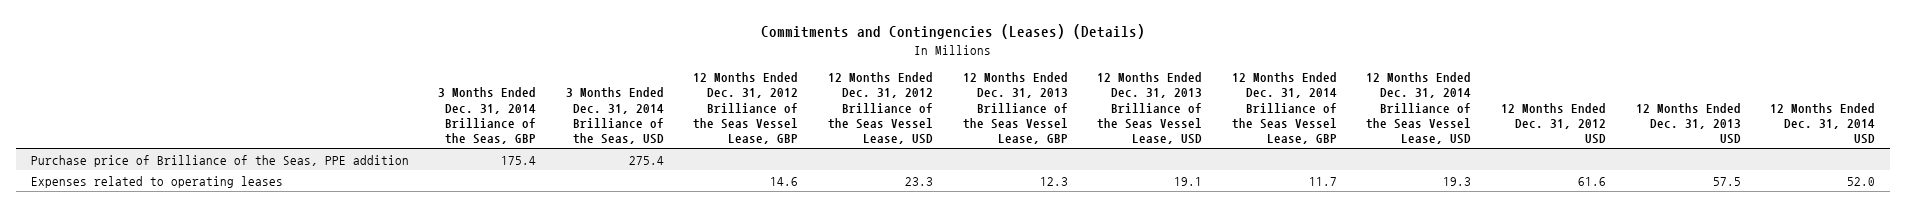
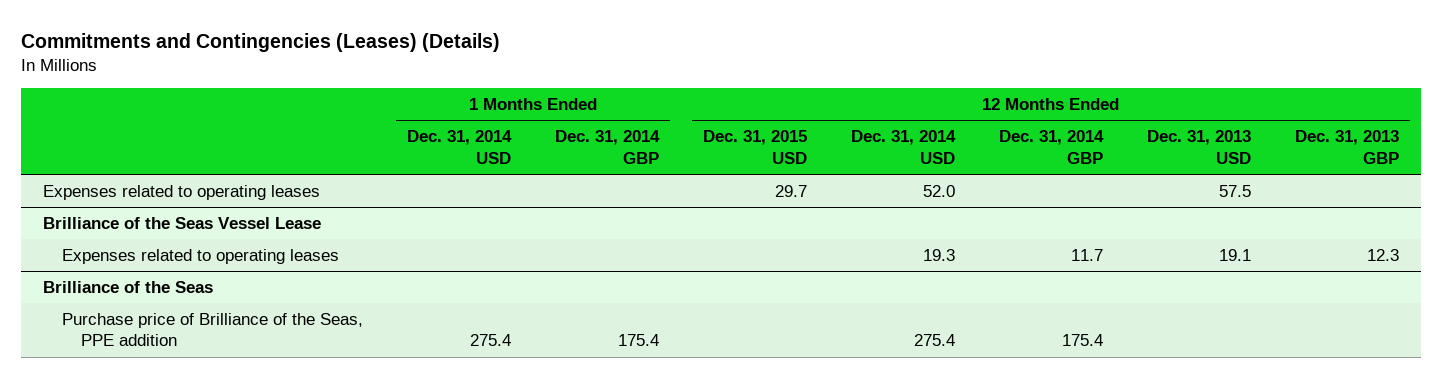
- | 3 Months Ended Dec. 31, 2014 Brilliance of the Seas, GBP | 3 Months Ended Dec. 31, 2014 Brilliance of the Seas, USD | 12 Months Ended Dec. 31, 2012 Brilliance of the Seas Vessel Lease, GBP | 12 Months Ended Dec. 31, 2012 Brilliance of the Seas Vessel Lease, USD | 12 Months Ended Dec. 31, 2013 Brilliance of the Seas Vessel Lease, GBP | 12 Months Ended Dec. 31, 2013 Brilliance of the Seas Vessel Lease, USD | 12 Months Ended Dec. 31, 2014 Brilliance of the Seas Vessel Lease, GBP | 12 Months Ended Dec. 31, 2014 Brilliance of the Seas Vessel Lease, USD | 12 Months Ended Dec. 31, 2012 USD | 12 Months Ended Dec. 31, 2013 USD | 12 Months Ended Dec. 31, 2014 USD
+ | 1 Months Ended Dec. 31, 2014 USD | 1 Months Ended Dec. 31, 2014 GBP | 12 Months Ended Dec. 31, 2015 USD | 12 Months Ended Dec. 31, 2014 USD | 12 Months Ended Dec. 31, 2014 GBP | 12 Months Ended Dec. 31, 2013 USD | 12 Months Ended Dec. 31, 2013 GBP
- Purchase price of Brilliance of the Seas, PPE addition | 175.4 | 275.4 | | | | | | | | |
+ Brilliance of the Seas Vessel Lease
+ Expenses related to operating leases | | | | 19.3 | 11.7 | 19.1 | 12.3
+ Brilliance of the Seas
+ Purchase price of Brilliance of the Seas, PPE addition | 275.4 | 175.4 | | 275.4 | 175.4 | |

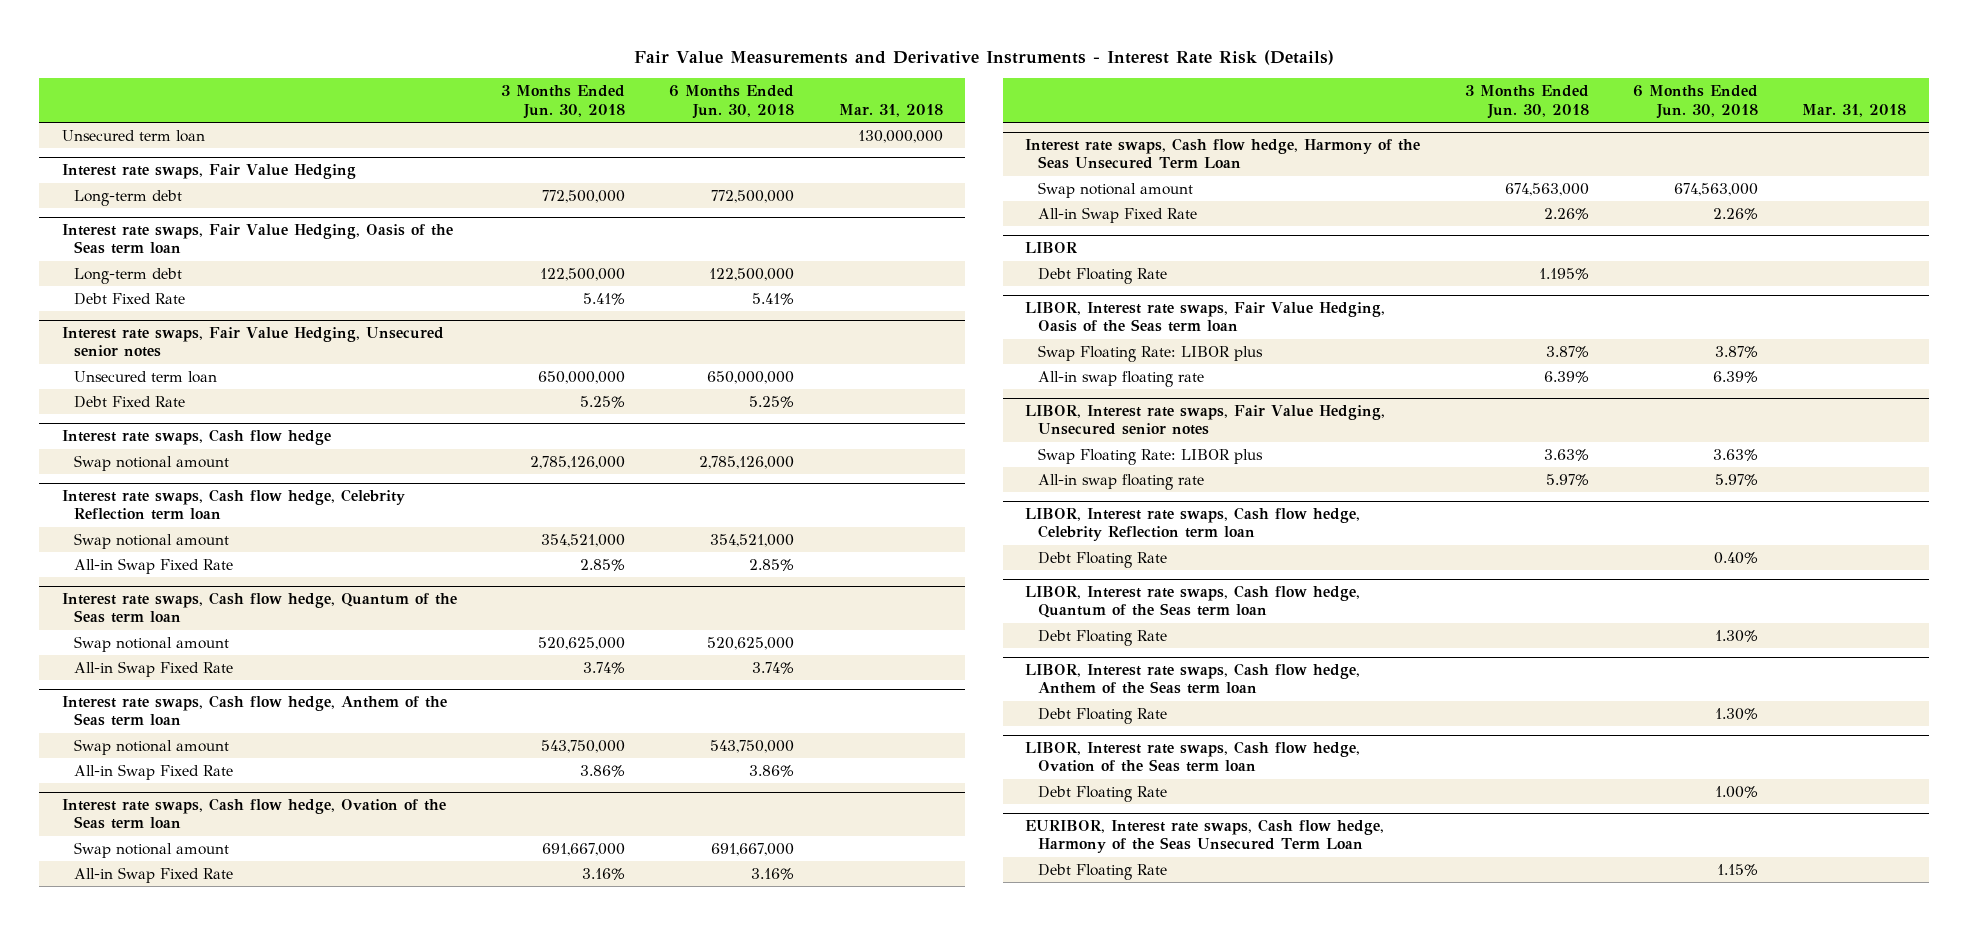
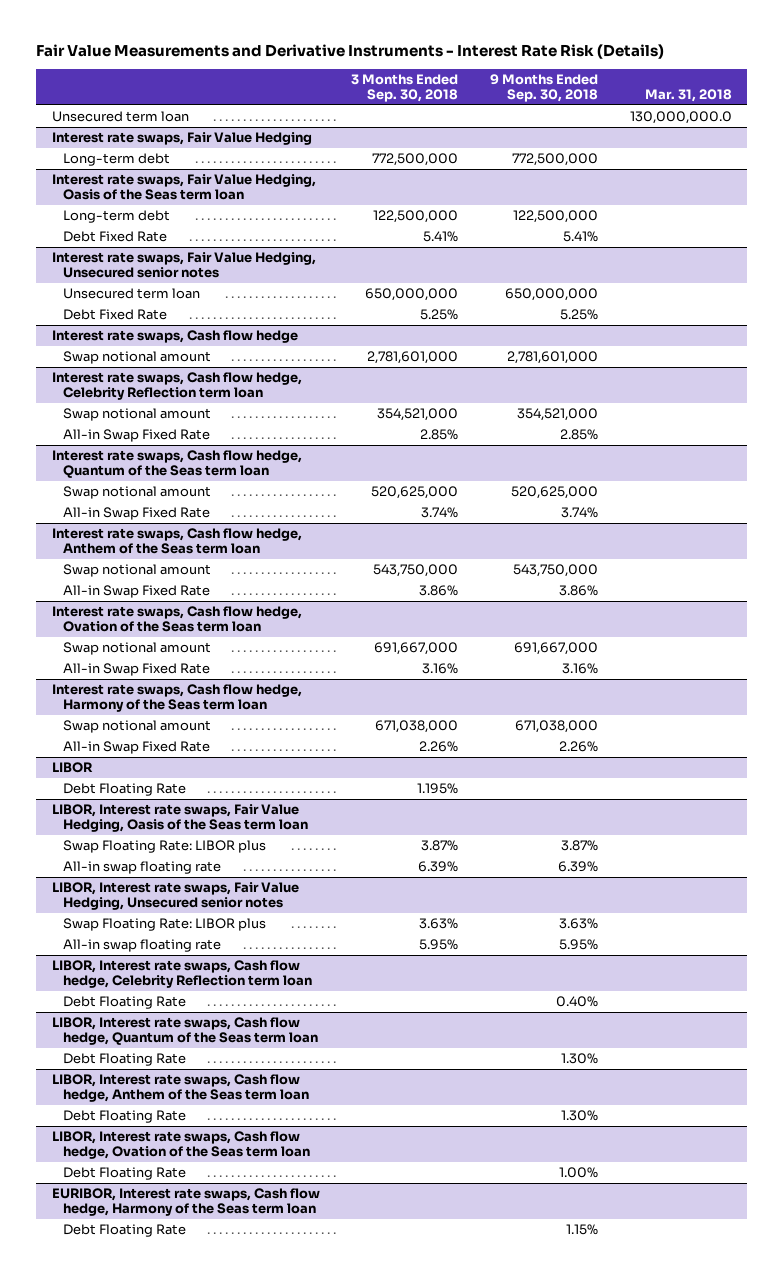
- | 3 Months Ended Jun. 30, 2018 | 6 Months Ended Jun. 30, 2018 | Mar. 31, 2018
+ | 3 Months Ended Sep. 30, 2018 | 9 Months Ended Sep. 30, 2018 | Mar. 31, 2018
- Unsecured term loan | | | 130,000,000
+ Unsecured term loan | | | 130,000,000.0
- Interest rate swaps, Cash flow hedge, Harmony of the Seas Unsecured Term Loan
+ Interest rate swaps, Cash flow hedge, Harmony of the Seas term loan
- EURIBOR, Interest rate swaps, Cash flow hedge, Harmony of the Seas Unsecured Term Loan
+ EURIBOR, Interest rate swaps, Cash flow hedge, Harmony of the Seas term loan

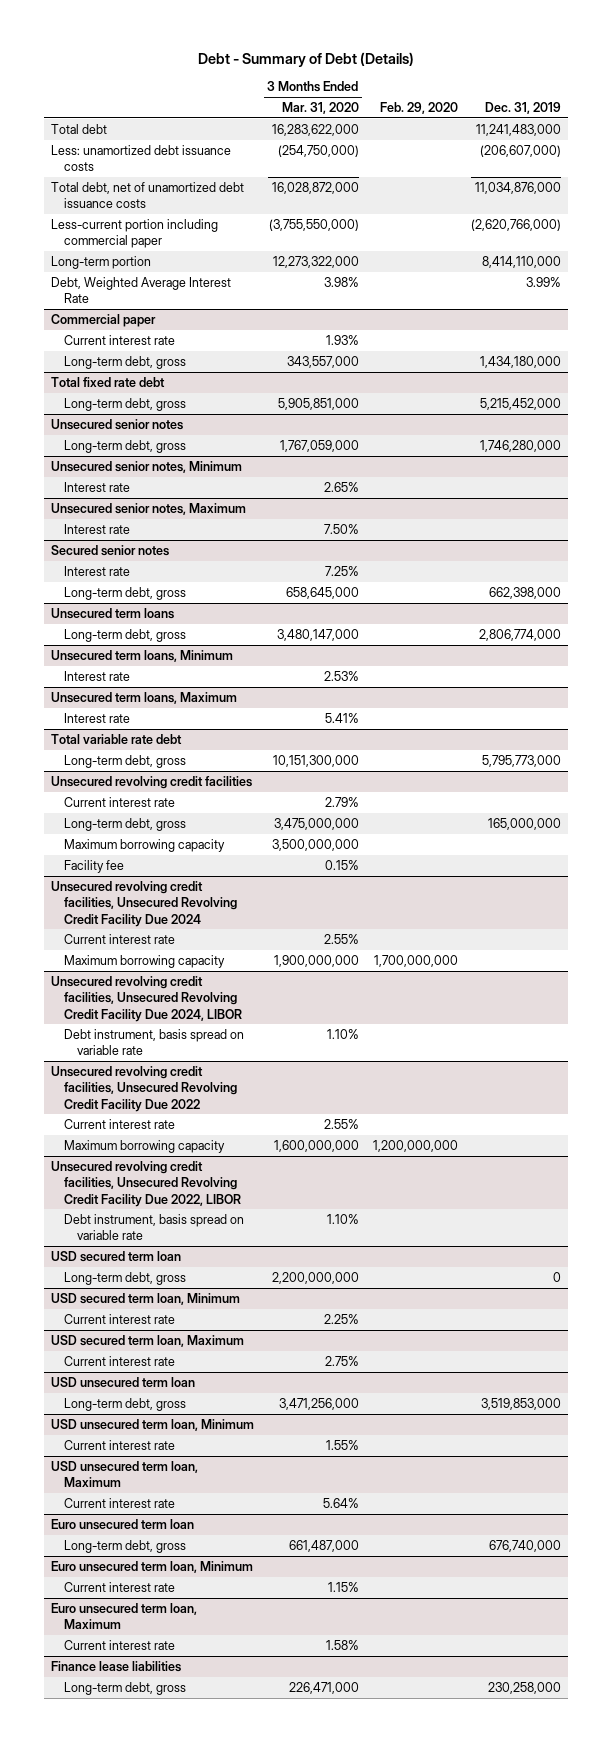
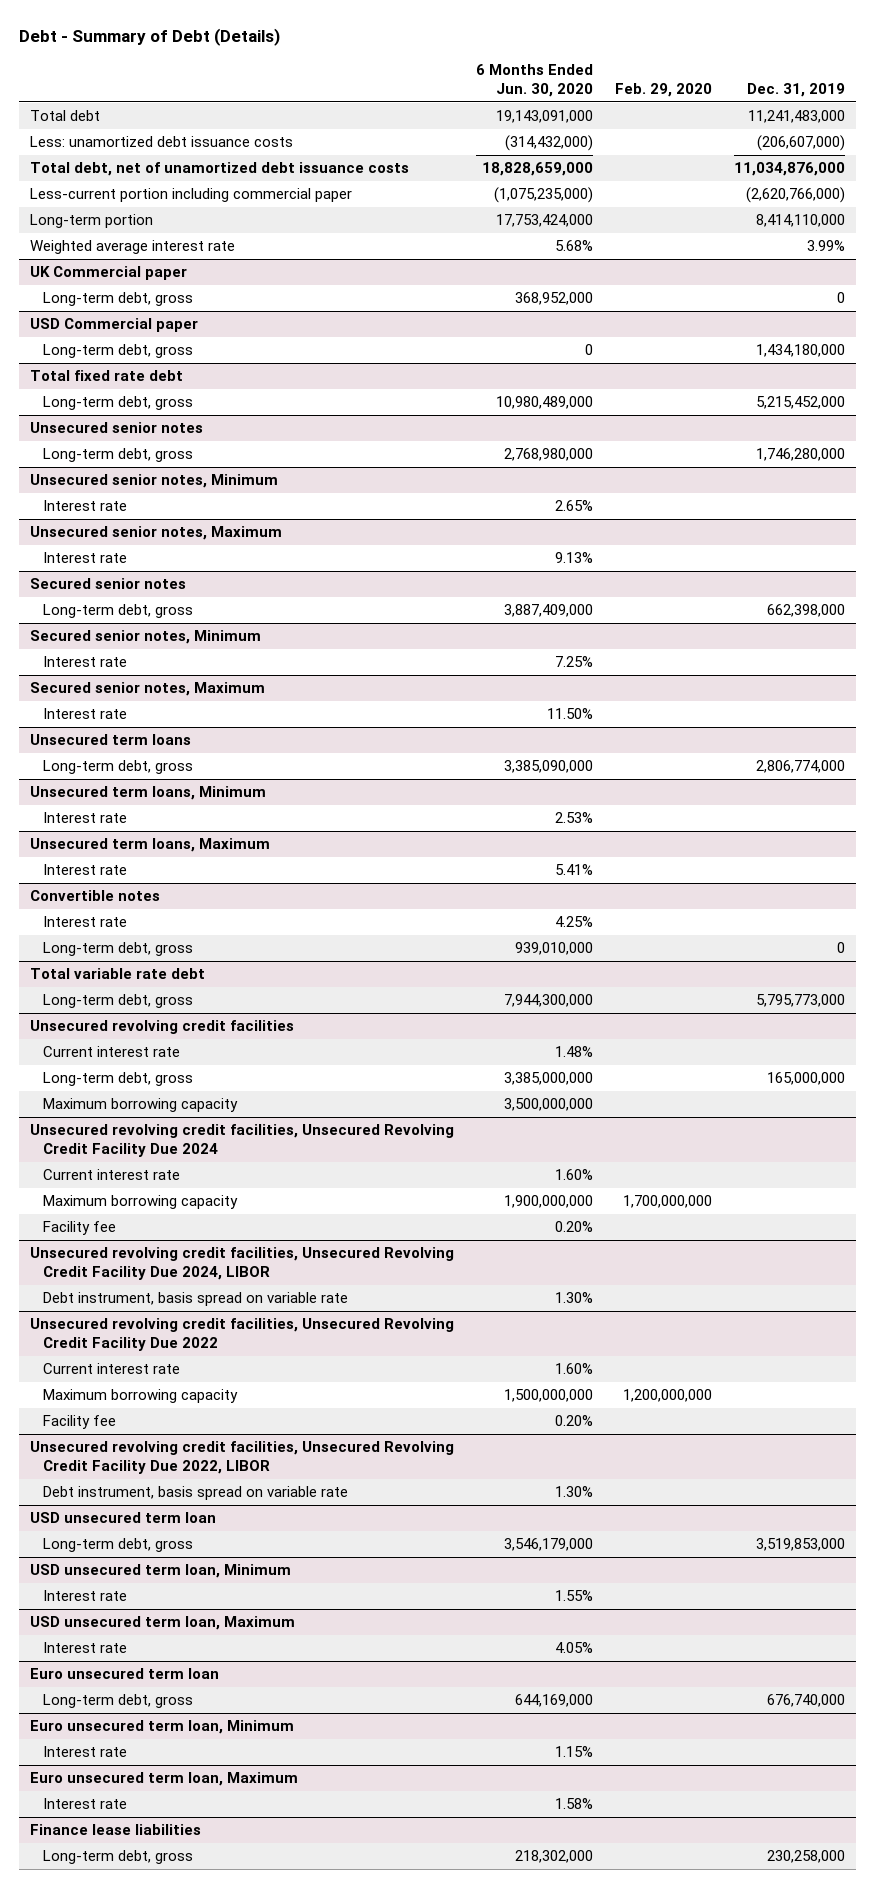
- | 3 Months Ended Mar. 31, 2020 | Feb. 29, 2020 | Dec. 31, 2019
+ | 6 Months Ended Jun. 30, 2020 | Feb. 29, 2020 | Dec. 31, 2019
- Debt, Weighted Average Interest Rate | 3.98% | | 3.99%
- Commercial paper
- Current interest rate | 1.93% | |
+ Weighted average interest rate | 5.68% | | 3.99%
+ UK Commercial paper
+ Long-term debt, gross | 368,952,000 | | 0
+ USD Commercial paper
@ Secured senior notes
- Interest rate | 7.25% | |
+ Secured senior notes, Minimum
+ Interest rate | 7.25% | |
+ Secured senior notes, Maximum
+ Interest rate | 11.50% | |
+ Convertible notes
+ Interest rate | 4.25% | |
+ Long-term debt, gross | 939,010,000 | | 0
@ Unsecured revolving credit facilities
- Facility fee | 0.15% | |
@ Unsecured revolving credit facilities, Unsecured Revolving Credit Facility Due 2024
+ Facility fee | 0.20% | |
@ Unsecured revolving credit facilities, Unsecured Revolving Credit Facility Due 2022
+ Facility fee | 0.20% | |
- USD secured term loan
- Long-term debt, gross | 2,200,000,000 | | 0
- USD secured term loan, Minimum
- Current interest rate | 2.25% | |
- USD secured term loan, Maximum
- Current interest rate | 2.75% | |
@ USD unsecured term loan, Minimum
- Current interest rate | 1.55% | |
+ Interest rate | 1.55% | |
@ USD unsecured term loan, Maximum
- Current interest rate | 5.64% | |
+ Interest rate | 4.05% | |
@ Euro unsecured term loan, Minimum
- Current interest rate | 1.15% | |
+ Interest rate | 1.15% | |
@ Euro unsecured term loan, Maximum
- Current interest rate | 1.58% | |
+ Interest rate | 1.58% | |

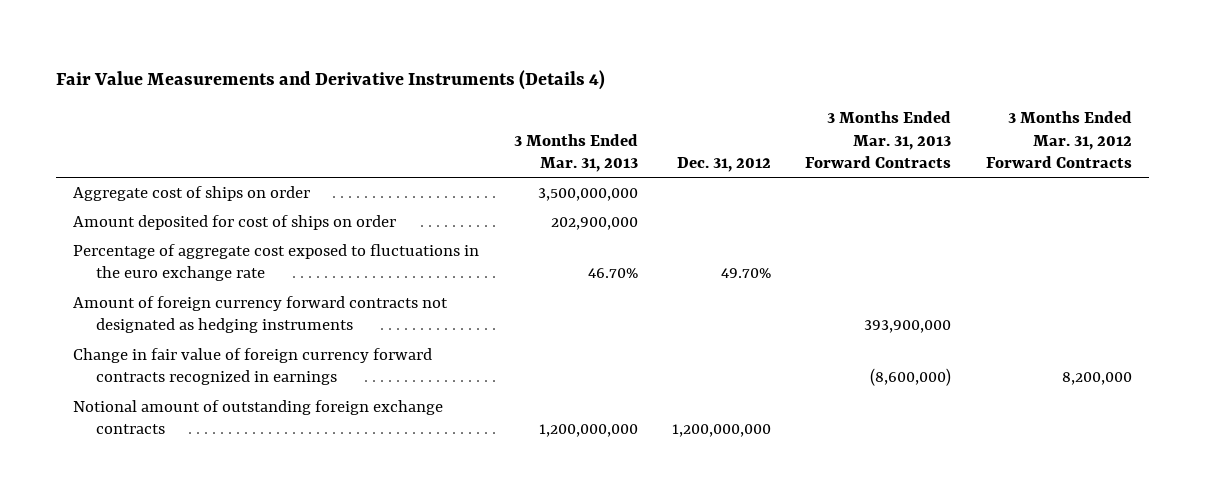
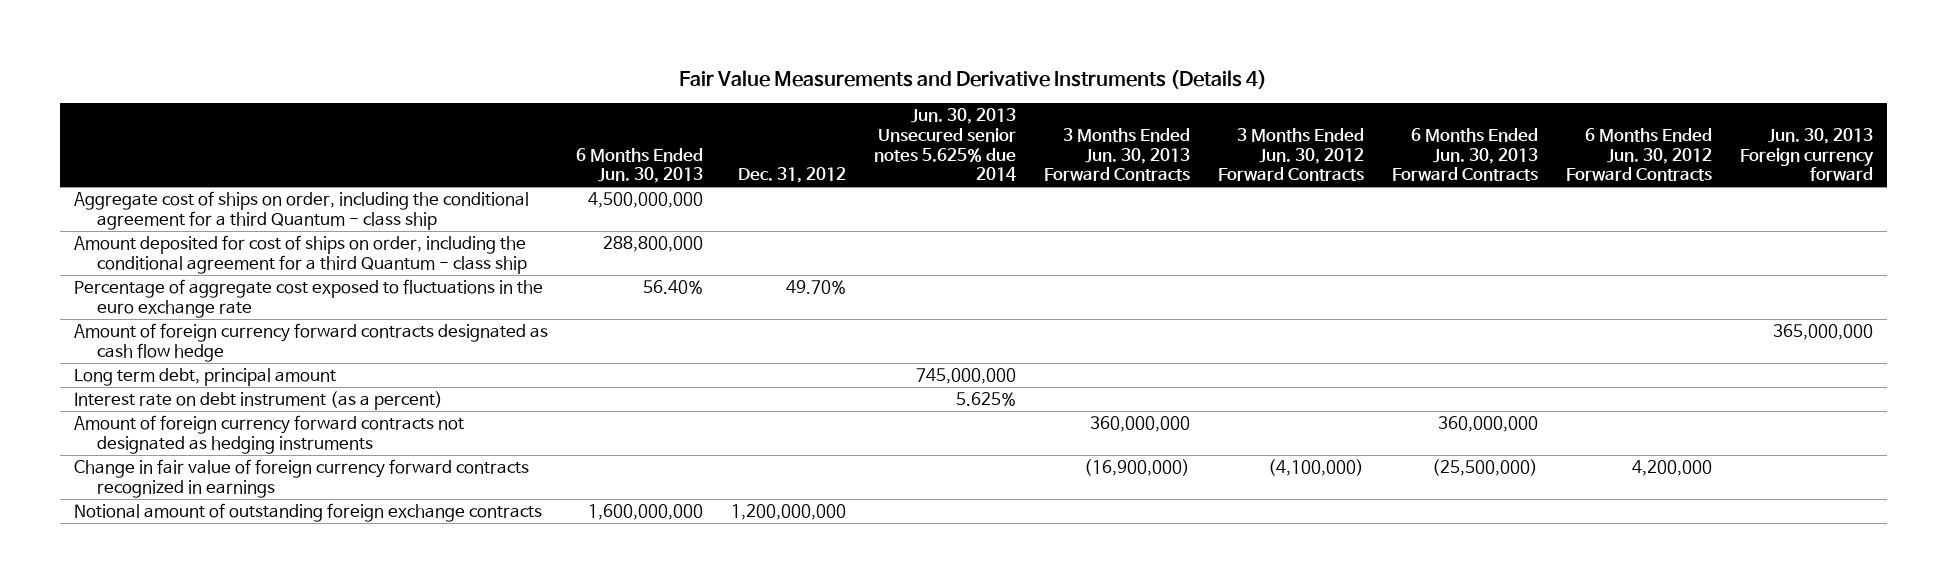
- | 3 Months Ended Mar. 31, 2013 | Dec. 31, 2012 | 3 Months Ended Mar. 31, 2013 Forward Contracts | 3 Months Ended Mar. 31, 2012 Forward Contracts
+ | 6 Months Ended Jun. 30, 2013 | Dec. 31, 2012 | Jun. 30, 2013 Unsecured senior notes 5.625% due 2014 | 3 Months Ended Jun. 30, 2013 Forward Contracts | 3 Months Ended Jun. 30, 2012 Forward Contracts | 6 Months Ended Jun. 30, 2013 Forward Contracts | 6 Months Ended Jun. 30, 2012 Forward Contracts | Jun. 30, 2013 Foreign currency forward
- Aggregate cost of ships on order | 3,500,000,000 | | |
- Amount deposited for cost of ships on order | 202,900,000 | | |
+ Aggregate cost of ships on order, including the conditional agreement for a third Quantum - class ship | 4,500,000,000 | | | | | | |
+ Amount deposited for cost of ships on order, including the conditional agreement for a third Quantum - class ship | 288,800,000 | | | | | | |
+ Amount of foreign currency forward contracts designated as cash flow hedge | | | | | | | | 365,000,000
+ Long term debt, principal amount | | | 745,000,000 | | | | |
+ Interest rate on debt instrument (as a percent) | | | 5.625% | | | | |

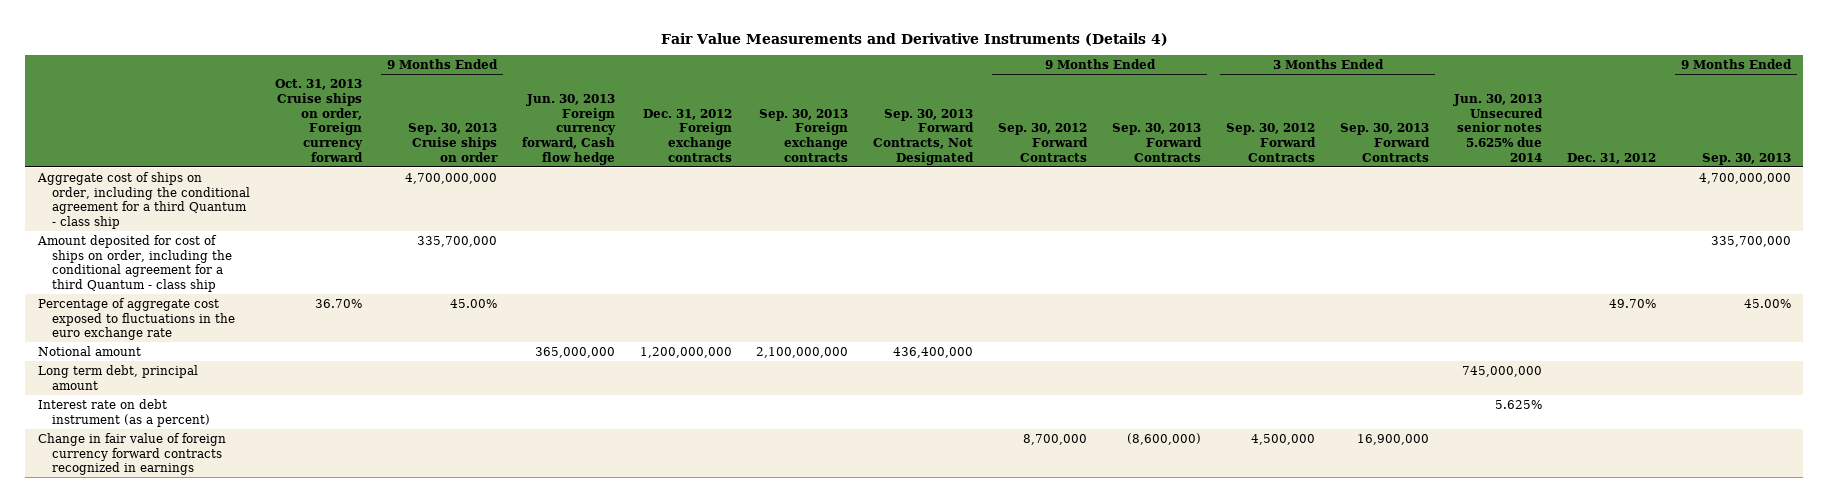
- | 6 Months Ended Jun. 30, 2013 | Dec. 31, 2012 | Jun. 30, 2013 Unsecured senior notes 5.625% due 2014 | 3 Months Ended Jun. 30, 2013 Forward Contracts | 3 Months Ended Jun. 30, 2012 Forward Contracts | 6 Months Ended Jun. 30, 2013 Forward Contracts | 6 Months Ended Jun. 30, 2012 Forward Contracts | Jun. 30, 2013 Foreign currency forward
+ | Oct. 31, 2013 Cruise ships on order, Foreign currency forward | 9 Months Ended Sep. 30, 2013 Cruise ships on order | Jun. 30, 2013 Foreign currency forward, Cash flow hedge | Dec. 31, 2012 Foreign exchange contracts | Sep. 30, 2013 Foreign exchange contracts | Sep. 30, 2013 Forward Contracts, Not Designated | 9 Months Ended Sep. 30, 2012 Forward Contracts | 9 Months Ended Sep. 30, 2013 Forward Contracts | 3 Months Ended Sep. 30, 2012 Forward Contracts | 3 Months Ended Sep. 30, 2013 Forward Contracts | Jun. 30, 2013 Unsecured senior notes 5.625% due 2014 | Dec. 31, 2012 | 9 Months Ended Sep. 30, 2013
- Amount of foreign currency forward contracts designated as cash flow hedge | | | | | | | | 365,000,000
+ Notional amount | | | 365,000,000 | 1,200,000,000 | 2,100,000,000 | 436,400,000 | | | | | | |
- Amount of foreign currency forward contracts not designated as hedging instruments | | | | 360,000,000 | | 360,000,000 | |
- Notional amount of outstanding foreign exchange contracts | 1,600,000,000 | 1,200,000,000 | | | | | |

